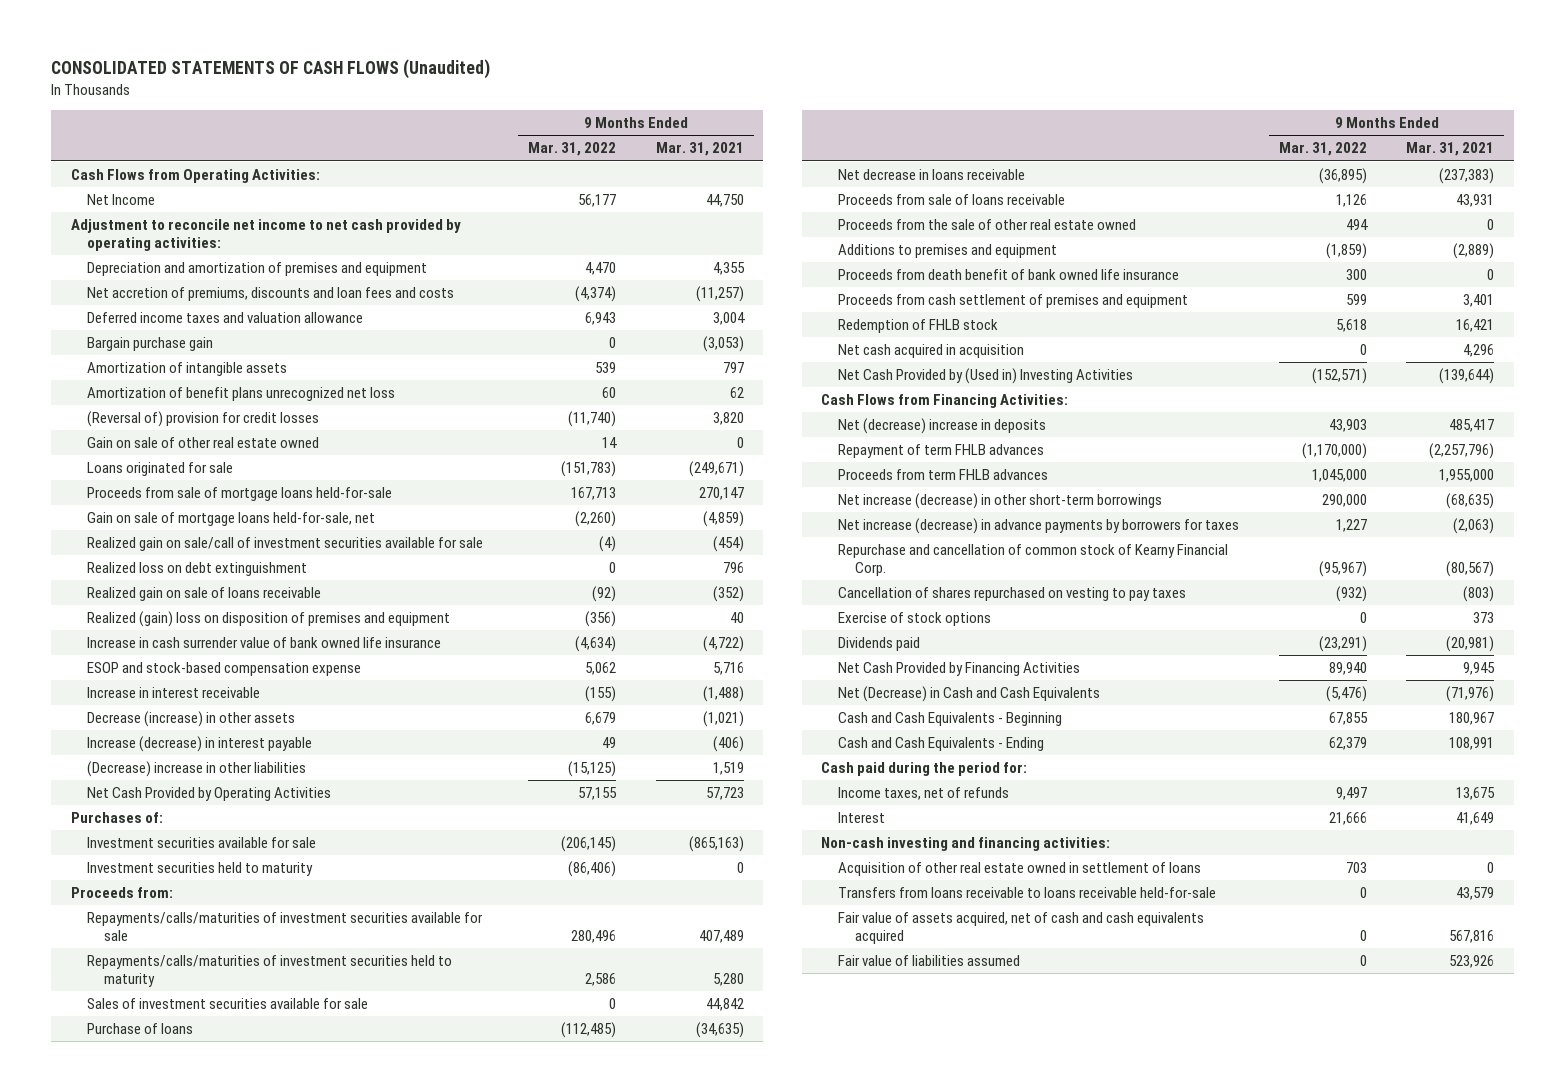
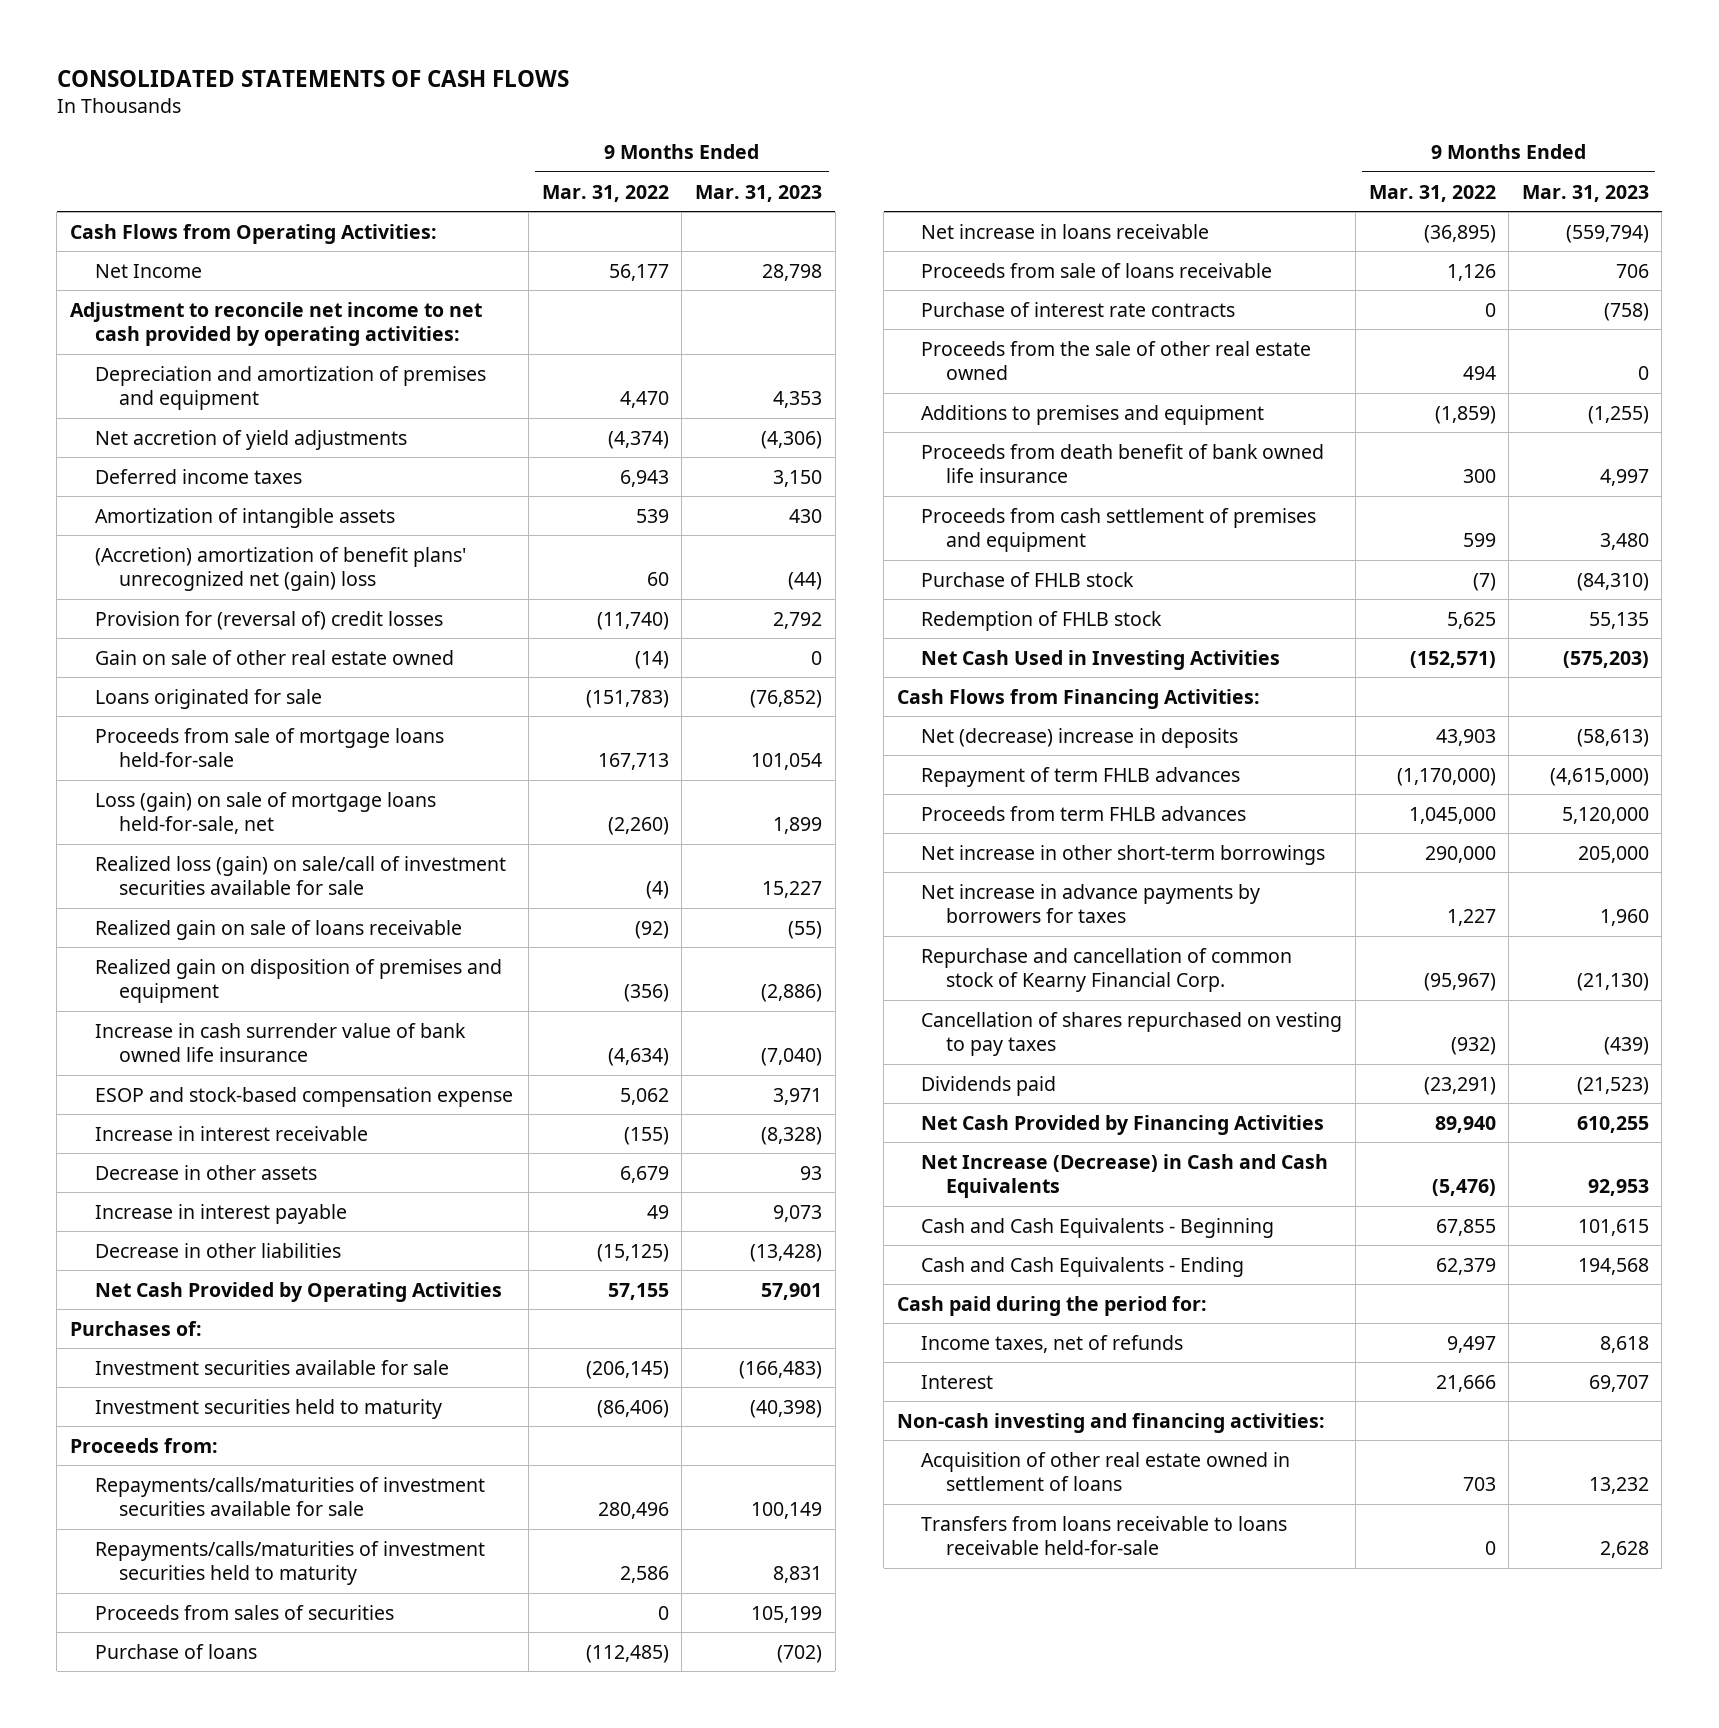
- CONSOLIDATED STATEMENTS OF CASH FLOWS (Unaudited)
+ CONSOLIDATED STATEMENTS OF CASH FLOWS
- | 9 Months Ended Mar. 31, 2022 | 9 Months Ended Mar. 31, 2021
+ | 9 Months Ended Mar. 31, 2022 | 9 Months Ended Mar. 31, 2023
- Net accretion of premiums, discounts and loan fees and costs | (4,374) | (11,257)
- Deferred income taxes and valuation allowance | 6,943 | 3,004
- Bargain purchase gain | 0 | (3,053)
+ Net accretion of yield adjustments | (4,374) | (4,306)
+ Deferred income taxes | 6,943 | 3,150
- Amortization of benefit plans unrecognized net loss | 60 | 62
- (Reversal of) provision for credit losses | (11,740) | 3,820
- Gain on sale of other real estate owned | 14 | 0
+ (Accretion) amortization of benefit plans' unrecognized net (gain) loss | 60 | (44)
+ Provision for (reversal of) credit losses | (11,740) | 2,792
+ Gain on sale of other real estate owned | (14) | 0
- Gain on sale of mortgage loans held-for-sale, net | (2,260) | (4,859)
- Realized gain on sale/call of investment securities available for sale | (4) | (454)
- Realized loss on debt extinguishment | 0 | 796
+ Loss (gain) on sale of mortgage loans held-for-sale, net | (2,260) | 1,899
+ Realized loss (gain) on sale/call of investment securities available for sale | (4) | 15,227
- Realized (gain) loss on disposition of premises and equipment | (356) | 40
+ Realized gain on disposition of premises and equipment | (356) | (2,886)
- Decrease (increase) in other assets | 6,679 | (1,021)
- Increase (decrease) in interest payable | 49 | (406)
- (Decrease) increase in other liabilities | (15,125) | 1,519
+ Decrease in other assets | 6,679 | 93
+ Increase in interest payable | 49 | 9,073
+ Decrease in other liabilities | (15,125) | (13,428)
- Sales of investment securities available for sale | 0 | 44,842
+ Proceeds from sales of securities | 0 | 105,199
- Net decrease in loans receivable | (36,895) | (237,383)
+ Net increase in loans receivable | (36,895) | (559,794)
+ Purchase of interest rate contracts | 0 | (758)
- Redemption of FHLB stock | 5,618 | 16,421
- Net cash acquired in acquisition | 0 | 4,296
- Net Cash Provided by (Used in) Investing Activities | (152,571) | (139,644)
+ Purchase of FHLB stock | (7) | (84,310)
+ Redemption of FHLB stock | 5,625 | 55,135
+ Net Cash Used in Investing Activities | (152,571) | (575,203)
- Net increase (decrease) in other short-term borrowings | 290,000 | (68,635)
- Net increase (decrease) in advance payments by borrowers for taxes | 1,227 | (2,063)
+ Net increase in other short-term borrowings | 290,000 | 205,000
+ Net increase in advance payments by borrowers for taxes | 1,227 | 1,960
- Exercise of stock options | 0 | 373
- Net (Decrease) in Cash and Cash Equivalents | (5,476) | (71,976)
+ Net Increase (Decrease) in Cash and Cash Equivalents | (5,476) | 92,953
- Fair value of assets acquired, net of cash and cash equivalents acquired | 0 | 567,816
- Fair value of liabilities assumed | 0 | 523,926

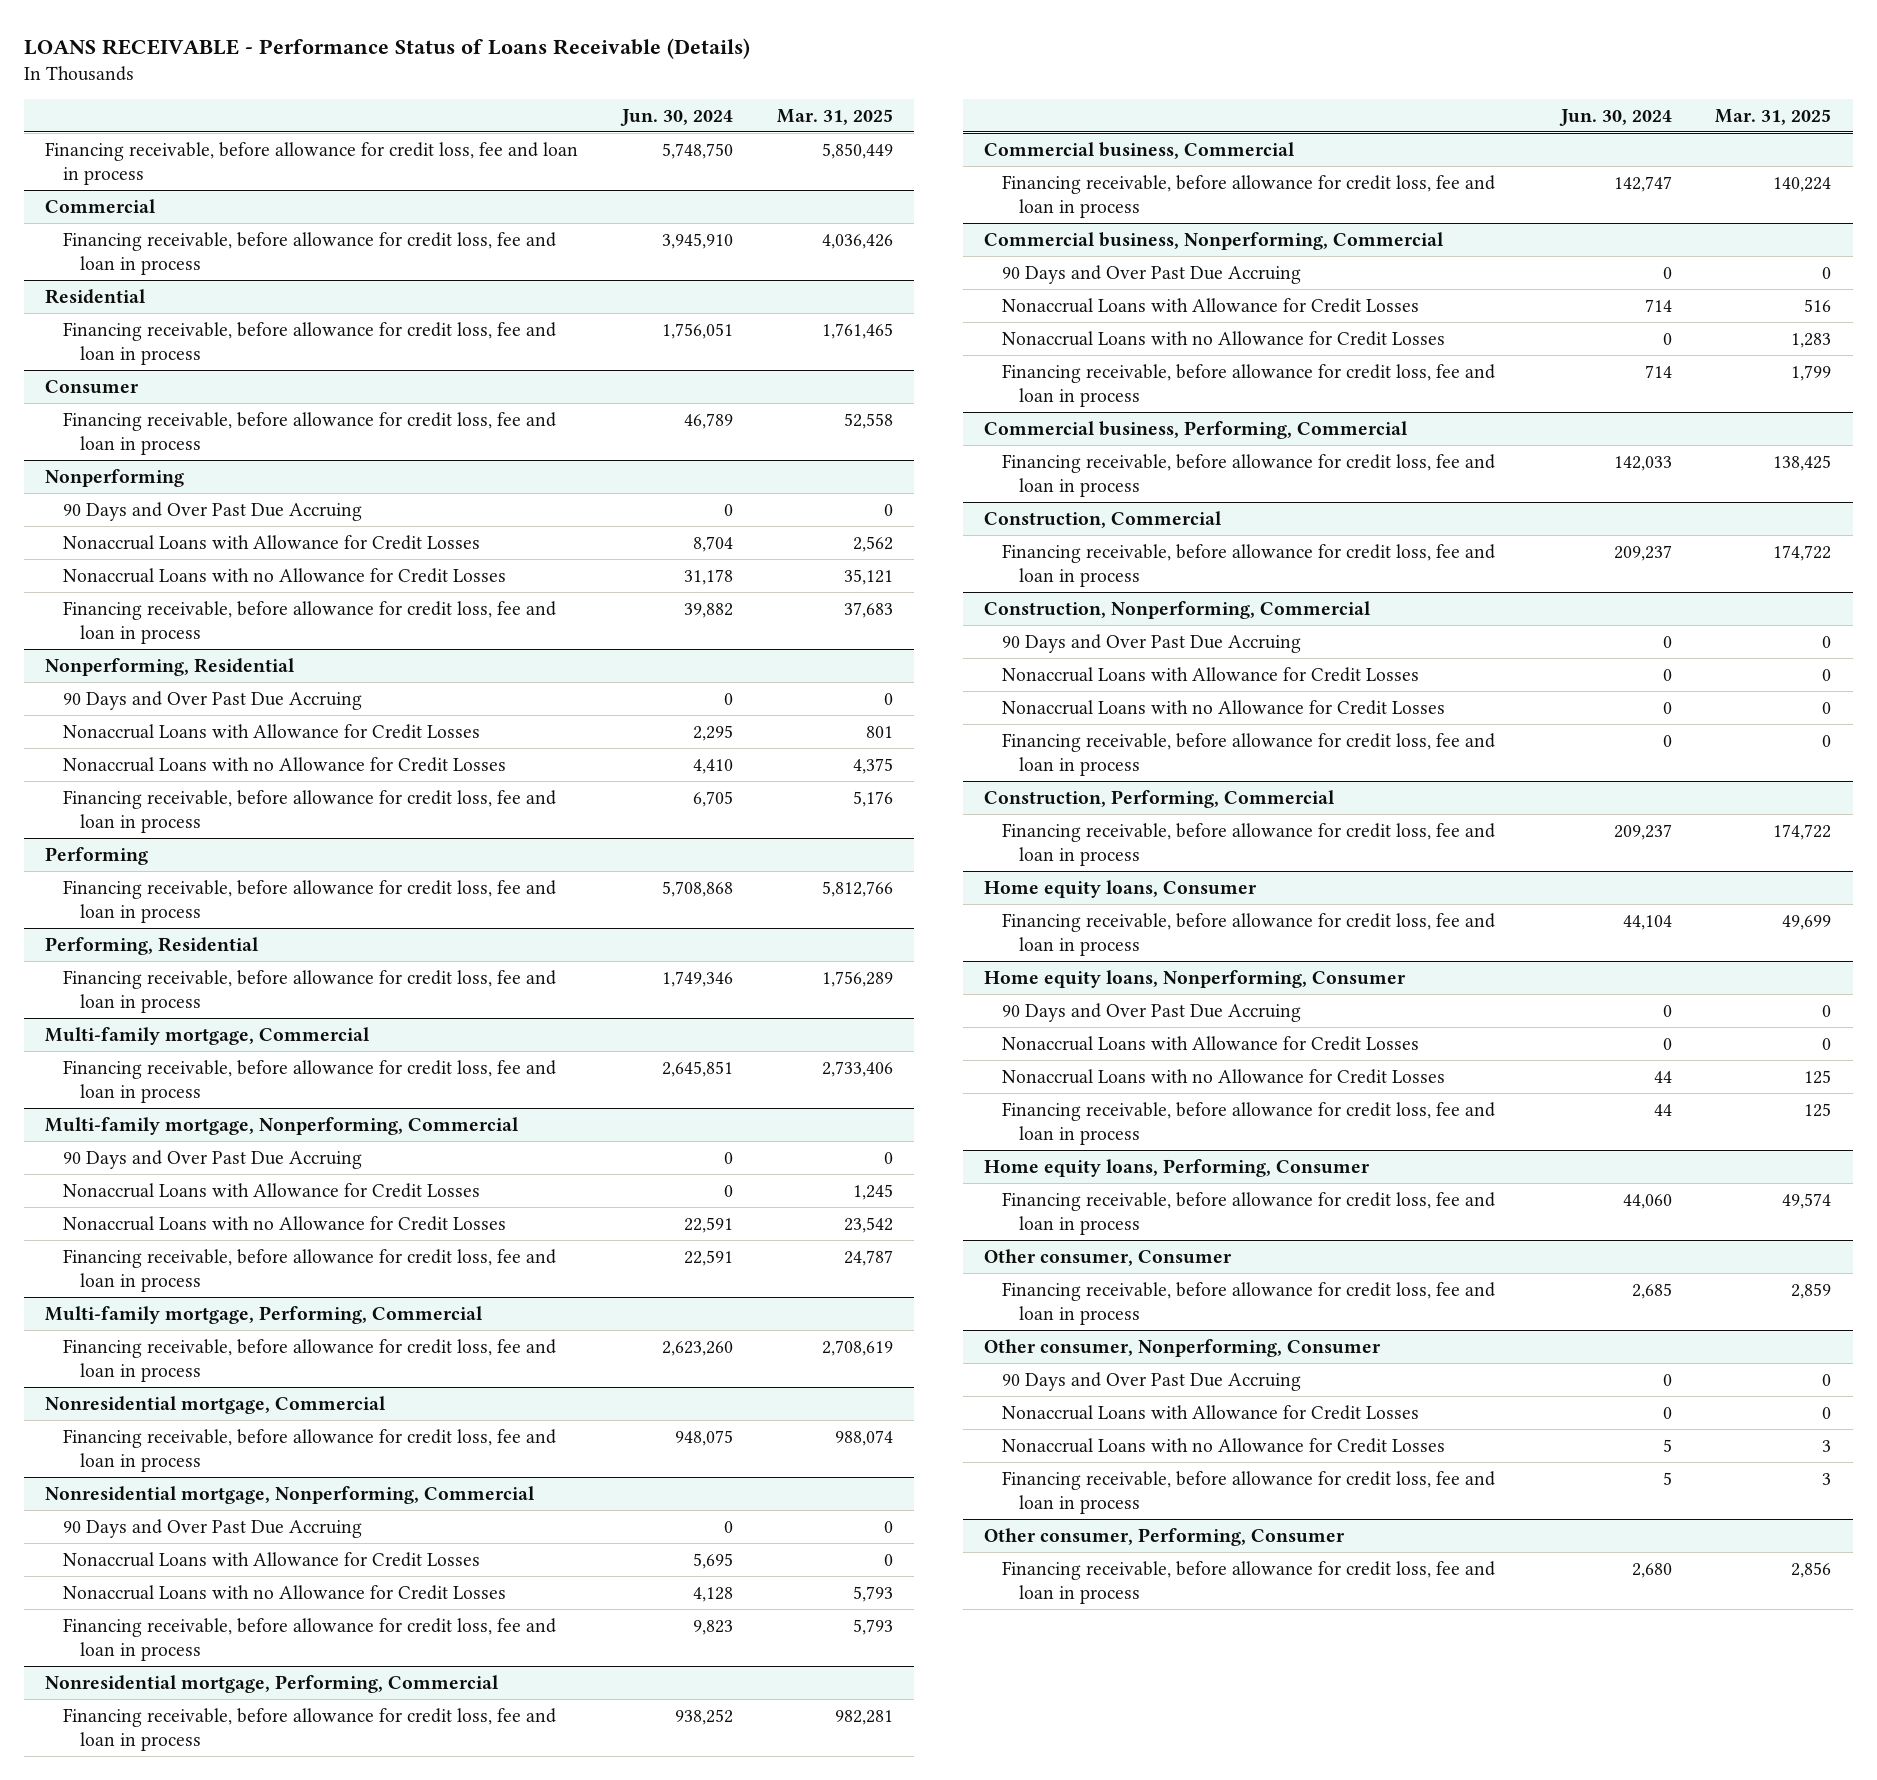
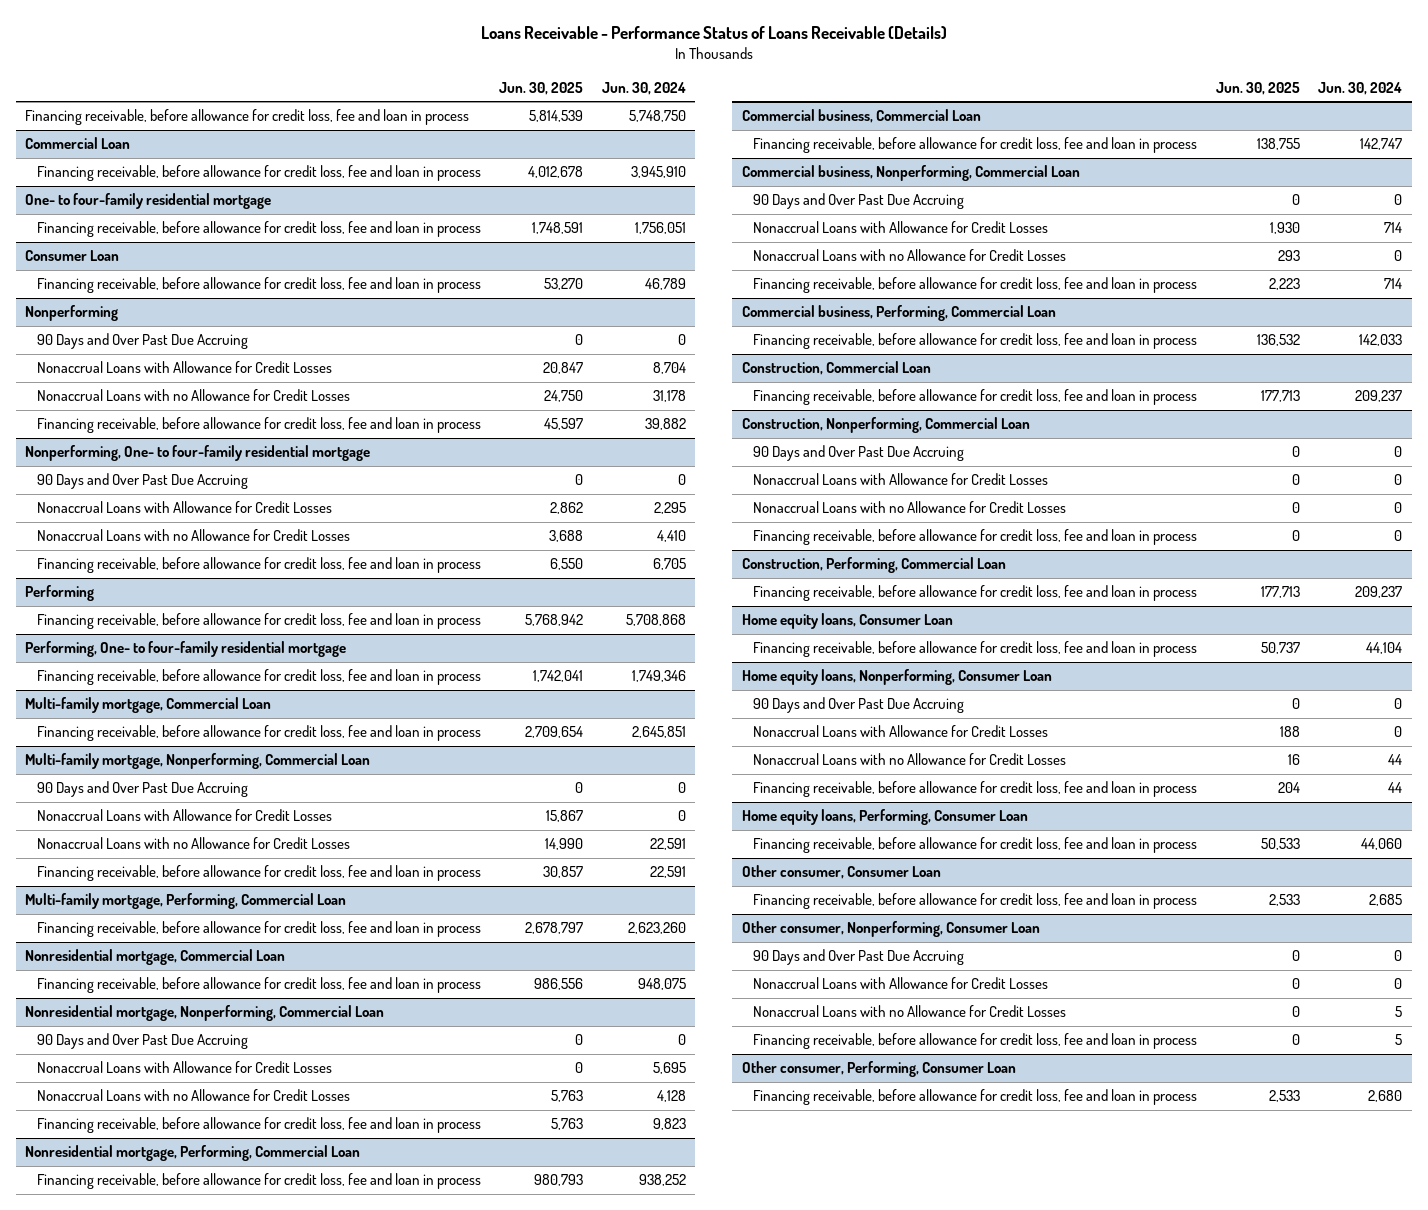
- LOANS RECEIVABLE - Performance Status of Loans Receivable (Details)
+ Loans Receivable - Performance Status of Loans Receivable (Details)
- | Jun. 30, 2024 | Mar. 31, 2025
+ | Jun. 30, 2025 | Jun. 30, 2024
- Commercial
+ Commercial Loan
- Residential
+ One- to four-family residential mortgage
- Consumer
+ Consumer Loan
- Nonperforming, Residential
+ Nonperforming, One- to four-family residential mortgage
- Performing, Residential
+ Performing, One- to four-family residential mortgage
- Multi-family mortgage, Commercial
+ Multi-family mortgage, Commercial Loan
- Multi-family mortgage, Nonperforming, Commercial
+ Multi-family mortgage, Nonperforming, Commercial Loan
- Multi-family mortgage, Performing, Commercial
+ Multi-family mortgage, Performing, Commercial Loan
- Nonresidential mortgage, Commercial
+ Nonresidential mortgage, Commercial Loan
- Nonresidential mortgage, Nonperforming, Commercial
+ Nonresidential mortgage, Nonperforming, Commercial Loan
- Nonresidential mortgage, Performing, Commercial
+ Nonresidential mortgage, Performing, Commercial Loan
- Commercial business, Commercial
+ Commercial business, Commercial Loan
- Commercial business, Nonperforming, Commercial
+ Commercial business, Nonperforming, Commercial Loan
- Commercial business, Performing, Commercial
+ Commercial business, Performing, Commercial Loan
- Construction, Commercial
+ Construction, Commercial Loan
- Construction, Nonperforming, Commercial
+ Construction, Nonperforming, Commercial Loan
- Construction, Performing, Commercial
+ Construction, Performing, Commercial Loan
- Home equity loans, Consumer
+ Home equity loans, Consumer Loan
- Home equity loans, Nonperforming, Consumer
+ Home equity loans, Nonperforming, Consumer Loan
- Home equity loans, Performing, Consumer
+ Home equity loans, Performing, Consumer Loan
- Other consumer, Consumer
+ Other consumer, Consumer Loan
- Other consumer, Nonperforming, Consumer
+ Other consumer, Nonperforming, Consumer Loan
- Other consumer, Performing, Consumer
+ Other consumer, Performing, Consumer Loan

